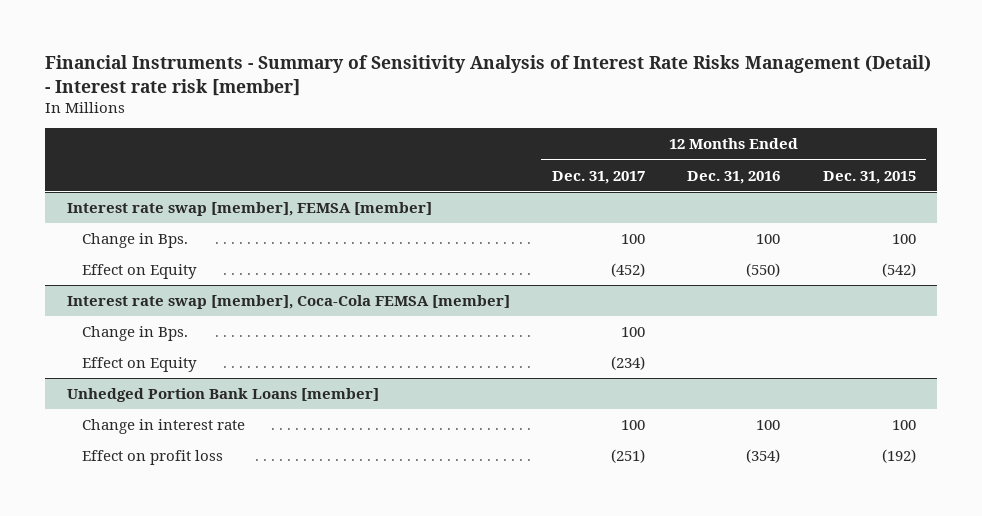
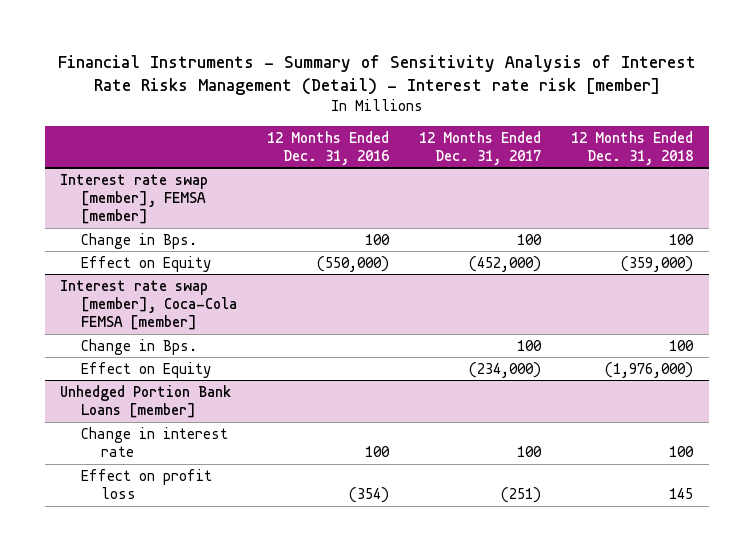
- | 12 Months Ended Dec. 31, 2017 | 12 Months Ended Dec. 31, 2016 | 12 Months Ended Dec. 31, 2015
+ | 12 Months Ended Dec. 31, 2016 | 12 Months Ended Dec. 31, 2017 | 12 Months Ended Dec. 31, 2018
@ Interest rate swap [member], FEMSA [member]
- Effect on Equity | (452) | (550) | (542)
+ Effect on Equity | (550,000) | (452,000) | (359,000)
@ Interest rate swap [member], Coca-Cola FEMSA [member]
- Effect on Equity | (234) | |
+ Effect on Equity | | (234,000) | (1,976,000)

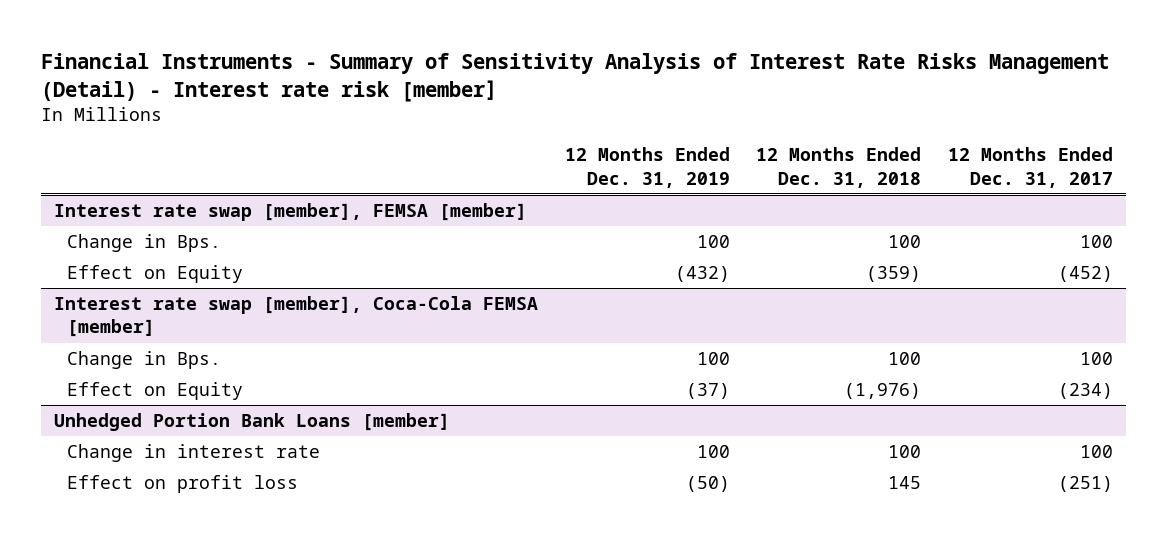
- | 12 Months Ended Dec. 31, 2016 | 12 Months Ended Dec. 31, 2017 | 12 Months Ended Dec. 31, 2018
+ | 12 Months Ended Dec. 31, 2019 | 12 Months Ended Dec. 31, 2018 | 12 Months Ended Dec. 31, 2017
@ Interest rate swap [member], FEMSA [member]
- Effect on Equity | (550,000) | (452,000) | (359,000)
+ Effect on Equity | (432) | (359) | (452)
@ Interest rate swap [member], Coca-Cola FEMSA [member]
- Effect on Equity | | (234,000) | (1,976,000)
+ Effect on Equity | (37) | (1,976) | (234)

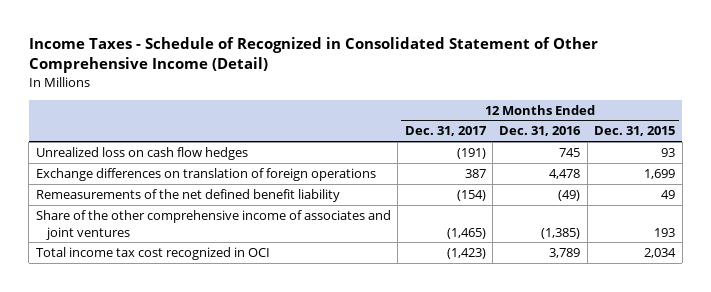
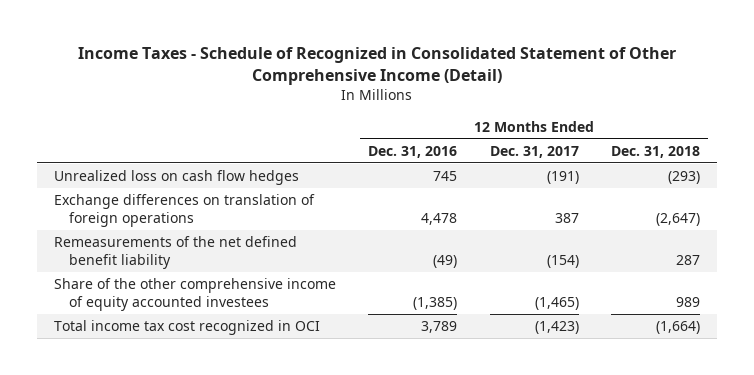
- | 12 Months Ended Dec. 31, 2017 | 12 Months Ended Dec. 31, 2016 | 12 Months Ended Dec. 31, 2015
+ | 12 Months Ended Dec. 31, 2016 | 12 Months Ended Dec. 31, 2017 | 12 Months Ended Dec. 31, 2018
- Share of the other comprehensive income of associates and joint ventures | (1,465) | (1,385) | 193
+ Share of the other comprehensive income of equity accounted investees | (1,385) | (1,465) | 989

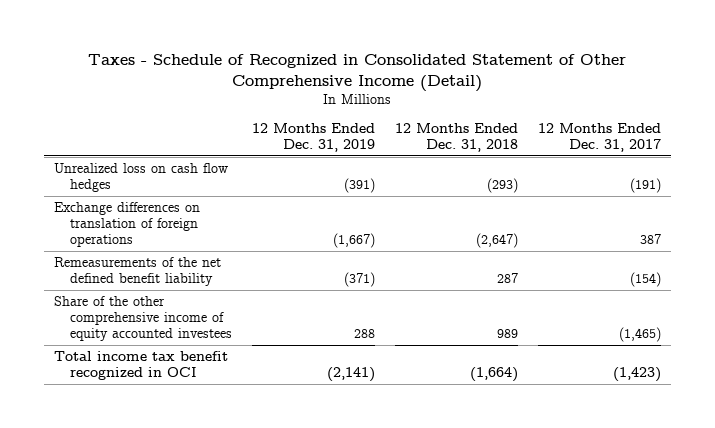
- Income Taxes - Schedule of Recognized in Consolidated Statement of Other Comprehensive Income (Detail)
+ Taxes - Schedule of Recognized in Consolidated Statement of Other Comprehensive Income (Detail)
- | 12 Months Ended Dec. 31, 2016 | 12 Months Ended Dec. 31, 2017 | 12 Months Ended Dec. 31, 2018
+ | 12 Months Ended Dec. 31, 2019 | 12 Months Ended Dec. 31, 2018 | 12 Months Ended Dec. 31, 2017
- Total income tax cost recognized in OCI | 3,789 | (1,423) | (1,664)
+ Total income tax benefit recognized in OCI | (2,141) | (1,664) | (1,423)

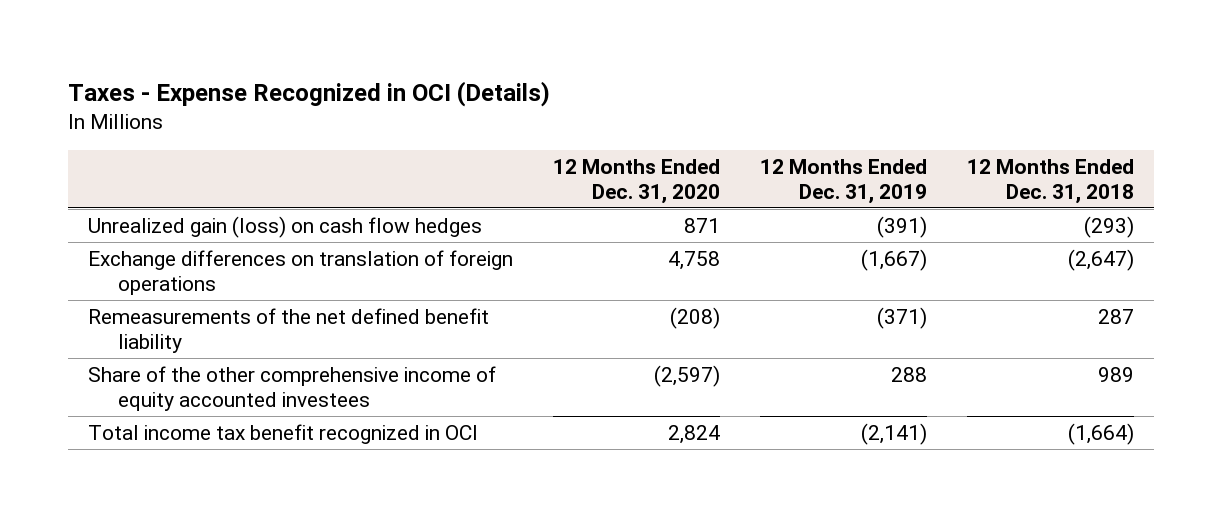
- Taxes - Schedule of Recognized in Consolidated Statement of Other Comprehensive Income (Detail)
+ Taxes - Expense Recognized in OCI (Details)
- | 12 Months Ended Dec. 31, 2019 | 12 Months Ended Dec. 31, 2018 | 12 Months Ended Dec. 31, 2017
+ | 12 Months Ended Dec. 31, 2020 | 12 Months Ended Dec. 31, 2019 | 12 Months Ended Dec. 31, 2018
- Unrealized loss on cash flow hedges | (391) | (293) | (191)
+ Unrealized gain (loss) on cash flow hedges | 871 | (391) | (293)

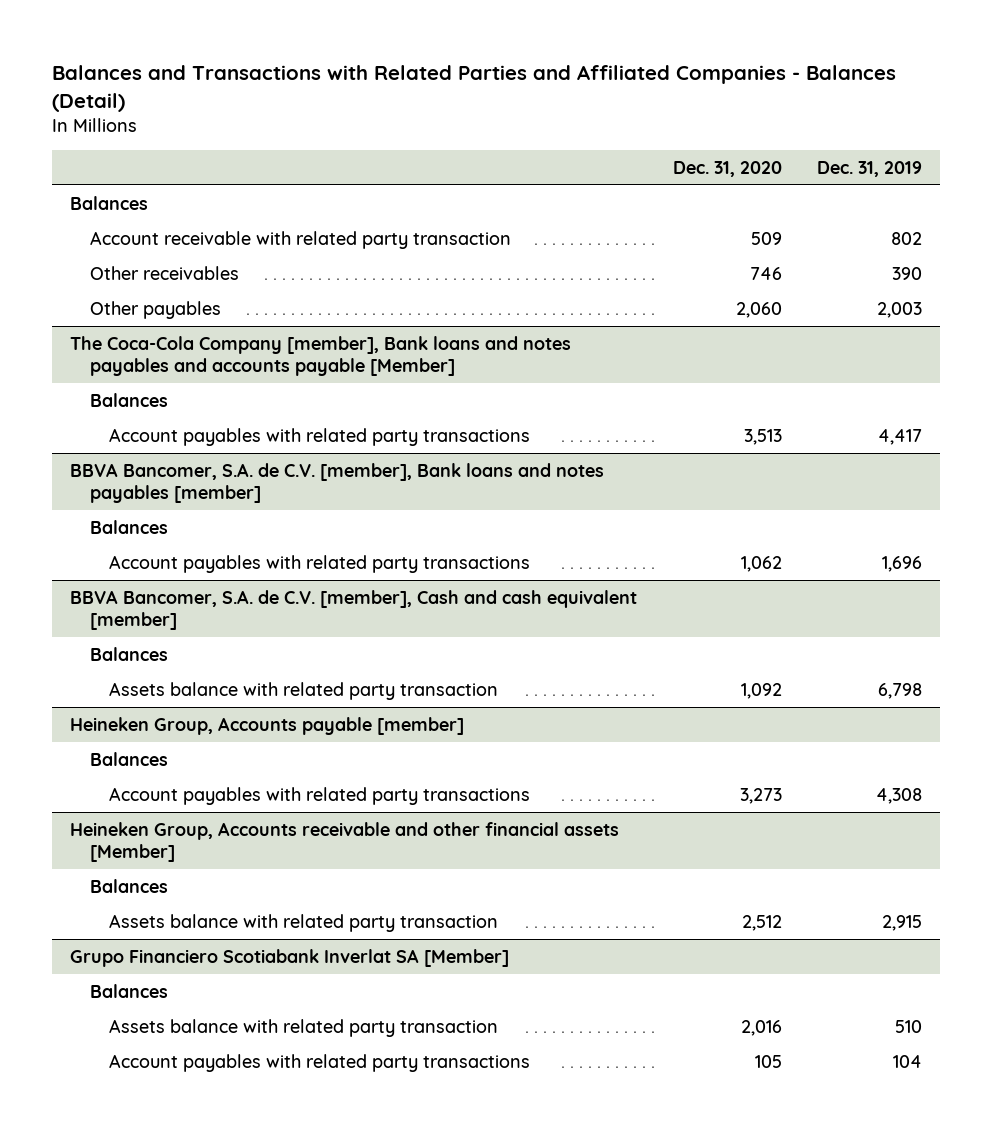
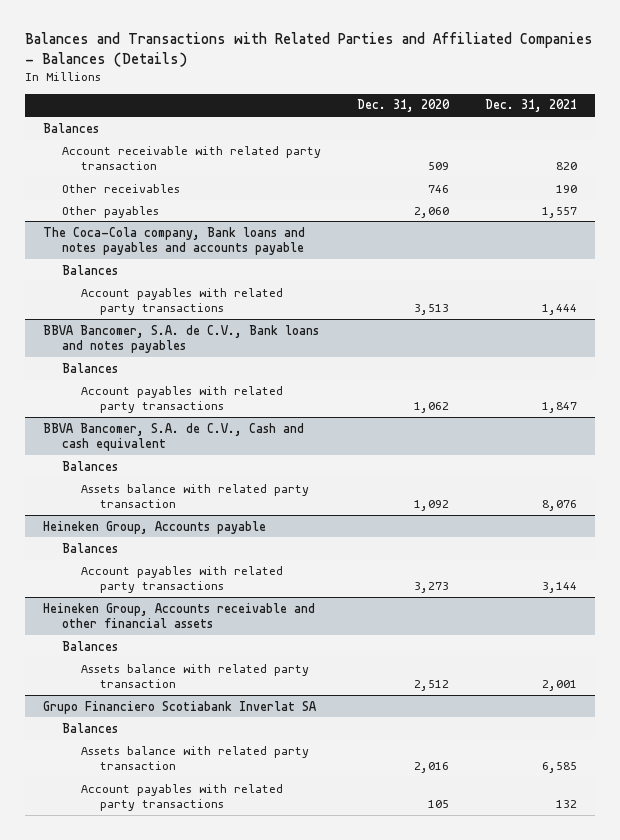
- Balances and Transactions with Related Parties and Affiliated Companies - Balances (Detail)
+ Balances and Transactions with Related Parties and Affiliated Companies - Balances (Details)
- | Dec. 31, 2020 | Dec. 31, 2019
+ | Dec. 31, 2020 | Dec. 31, 2021
- The Coca-Cola Company [member], Bank loans and notes payables and accounts payable [Member]
+ The Coca-Cola company, Bank loans and notes payables and accounts payable
- BBVA Bancomer, S.A. de C.V. [member], Bank loans and notes payables [member]
+ BBVA Bancomer, S.A. de C.V., Bank loans and notes payables
- BBVA Bancomer, S.A. de C.V. [member], Cash and cash equivalent [member]
+ BBVA Bancomer, S.A. de C.V., Cash and cash equivalent
- Heineken Group, Accounts payable [member]
+ Heineken Group, Accounts payable
- Heineken Group, Accounts receivable and other financial assets [Member]
+ Heineken Group, Accounts receivable and other financial assets
- Grupo Financiero Scotiabank Inverlat SA [Member]
+ Grupo Financiero Scotiabank Inverlat SA

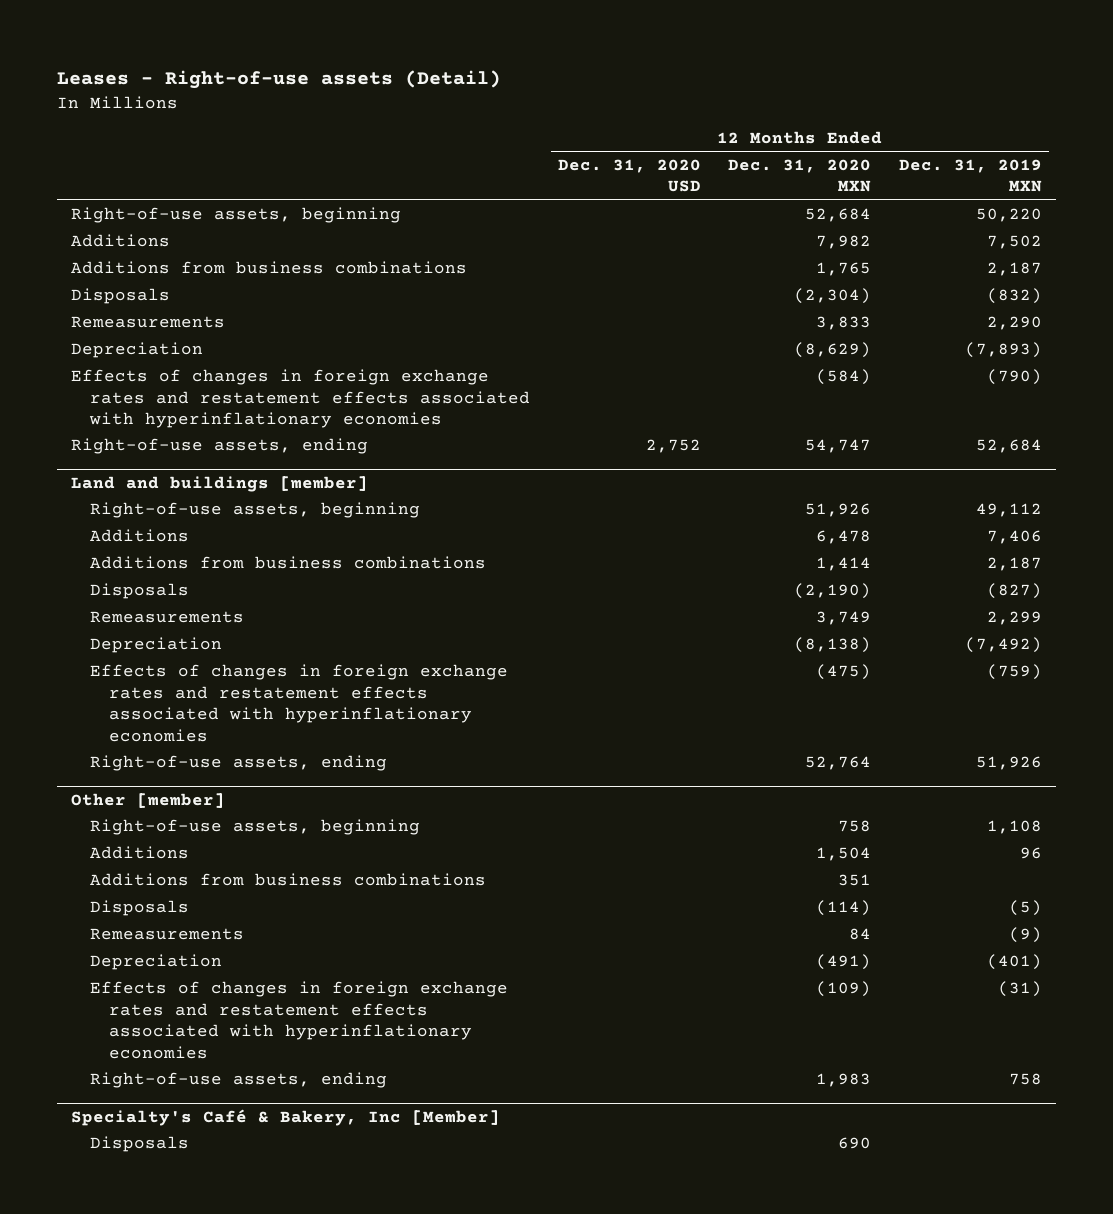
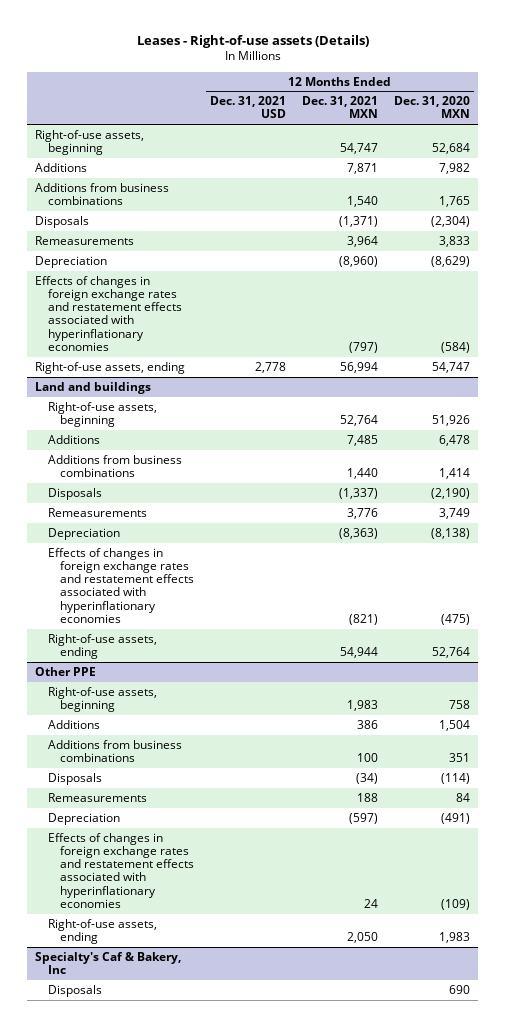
- Leases - Right-of-use assets (Detail)
+ Leases - Right-of-use assets (Details)
- | 12 Months Ended Dec. 31, 2020 USD | 12 Months Ended Dec. 31, 2020 MXN | 12 Months Ended Dec. 31, 2019 MXN
+ | 12 Months Ended Dec. 31, 2021 USD | 12 Months Ended Dec. 31, 2021 MXN | 12 Months Ended Dec. 31, 2020 MXN
- Land and buildings [member]
+ Land and buildings
- Other [member]
+ Other PPE
- Specialty's Café & Bakery, Inc [Member]
+ Specialty's Caf & Bakery, Inc

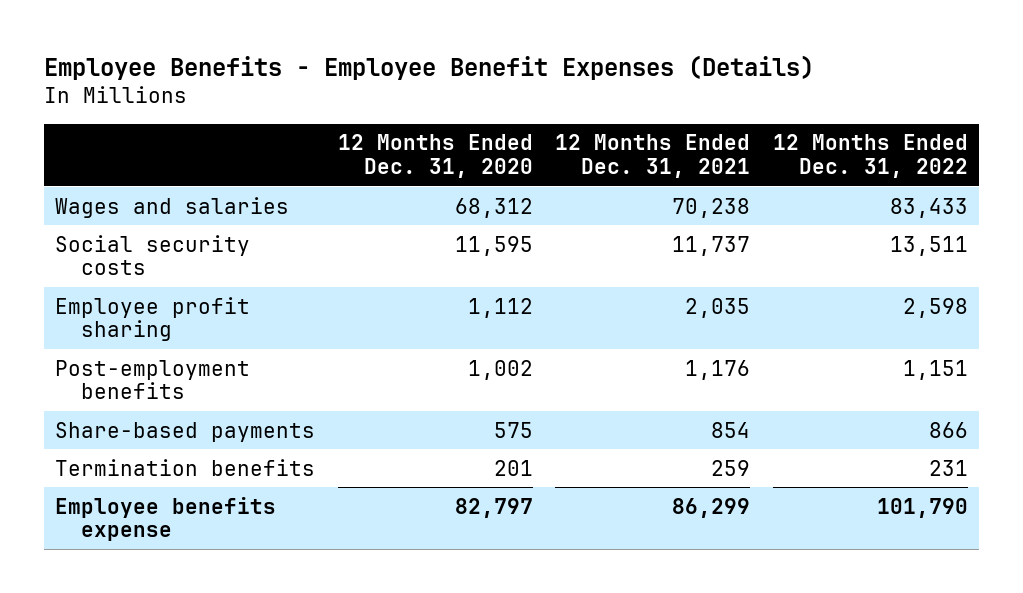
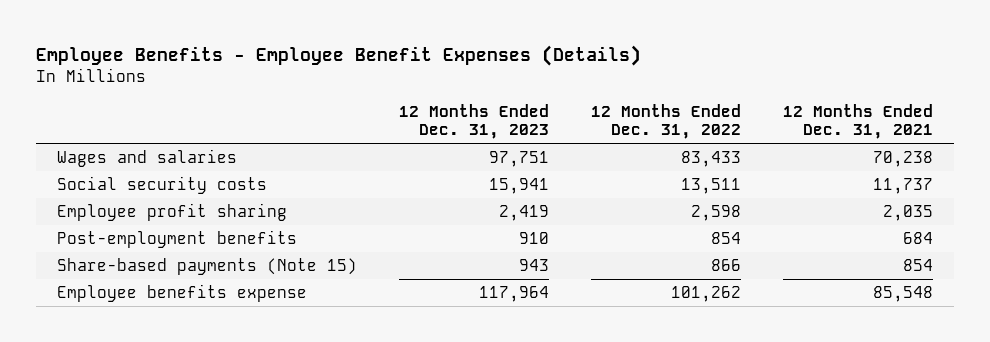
- | 12 Months Ended Dec. 31, 2020 | 12 Months Ended Dec. 31, 2021 | 12 Months Ended Dec. 31, 2022
+ | 12 Months Ended Dec. 31, 2023 | 12 Months Ended Dec. 31, 2022 | 12 Months Ended Dec. 31, 2021
- Post-employment benefits | 1,002 | 1,176 | 1,151
- Share-based payments | 575 | 854 | 866
- Termination benefits | 201 | 259 | 231
- Employee benefits expense | 82,797 | 86,299 | 101,790
+ Post-employment benefits | 910 | 854 | 684
+ Share-based payments (Note 15) | 943 | 866 | 854
+ Employee benefits expense | 117,964 | 101,262 | 85,548

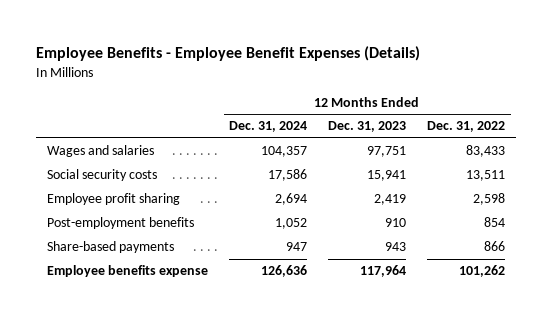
- | 12 Months Ended Dec. 31, 2023 | 12 Months Ended Dec. 31, 2022 | 12 Months Ended Dec. 31, 2021
+ | 12 Months Ended Dec. 31, 2024 | 12 Months Ended Dec. 31, 2023 | 12 Months Ended Dec. 31, 2022
- Share-based payments (Note 15) | 943 | 866 | 854
+ Share-based payments | 947 | 943 | 866

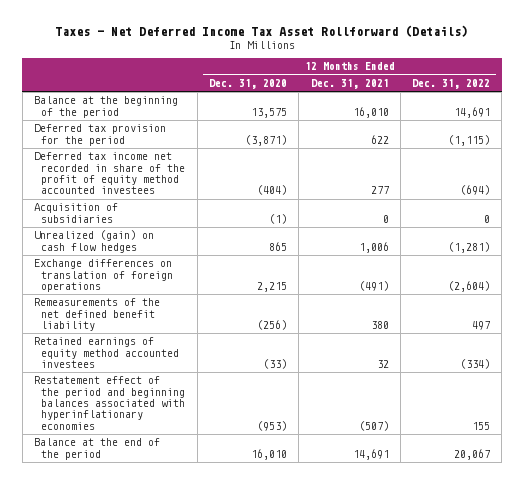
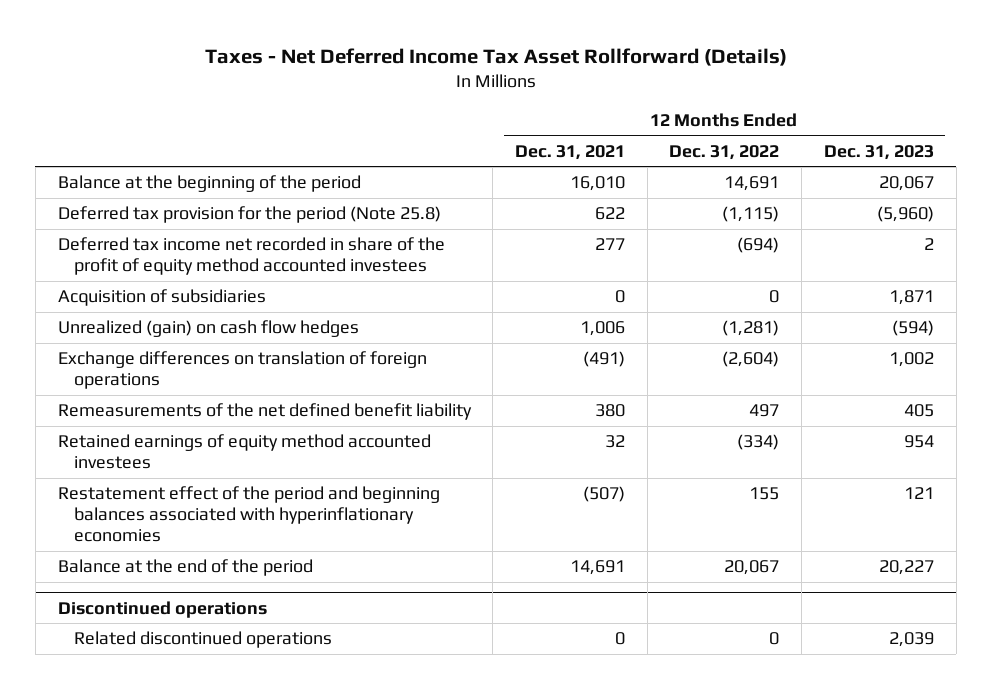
- | 12 Months Ended Dec. 31, 2020 | 12 Months Ended Dec. 31, 2021 | 12 Months Ended Dec. 31, 2022
+ | 12 Months Ended Dec. 31, 2021 | 12 Months Ended Dec. 31, 2022 | 12 Months Ended Dec. 31, 2023
- Deferred tax provision for the period | (3,871) | 622 | (1,115)
+ Deferred tax provision for the period (Note 25.8) | 622 | (1,115) | (5,960)
+ Discontinued operations
+ Related discontinued operations | 0 | 0 | 2,039

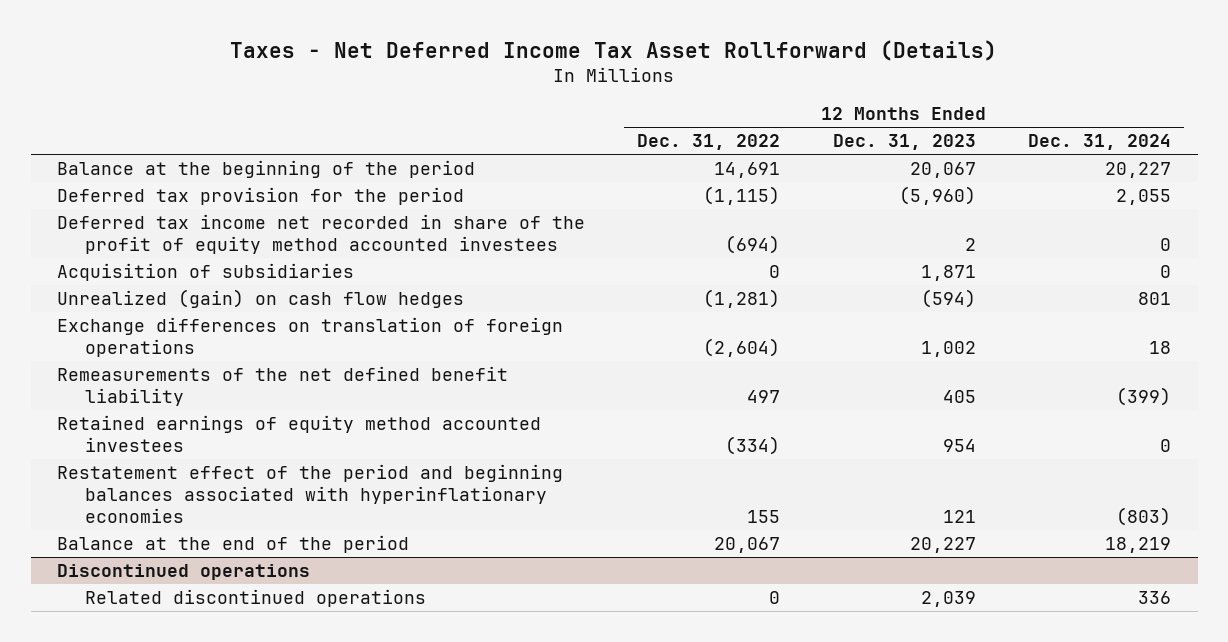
- | 12 Months Ended Dec. 31, 2021 | 12 Months Ended Dec. 31, 2022 | 12 Months Ended Dec. 31, 2023
+ | 12 Months Ended Dec. 31, 2022 | 12 Months Ended Dec. 31, 2023 | 12 Months Ended Dec. 31, 2024
- Deferred tax provision for the period (Note 25.8) | 622 | (1,115) | (5,960)
+ Deferred tax provision for the period | (1,115) | (5,960) | 2,055

